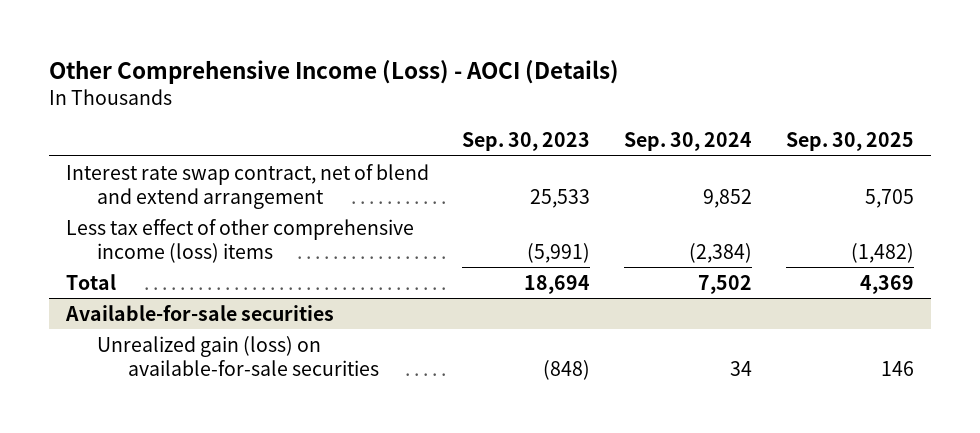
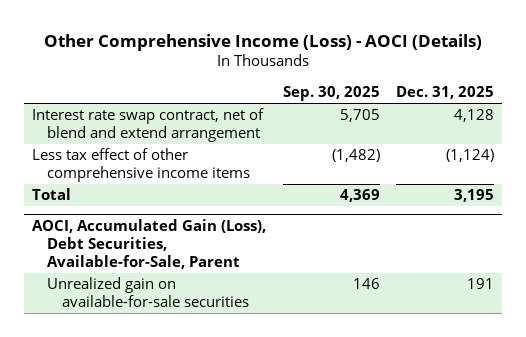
- | Sep. 30, 2023 | Sep. 30, 2024 | Sep. 30, 2025
+ | Sep. 30, 2025 | Dec. 31, 2025
- Less tax effect of other comprehensive income (loss) items | (5,991) | (2,384) | (1,482)
+ Less tax effect of other comprehensive income items | (1,482) | (1,124)
- Available-for-sale securities
- Unrealized gain (loss) on available-for-sale securities | (848) | 34 | 146
+ AOCI, Accumulated Gain (Loss), Debt Securities, Available-for-Sale, Parent
+ Unrealized gain on available-for-sale securities | 146 | 191

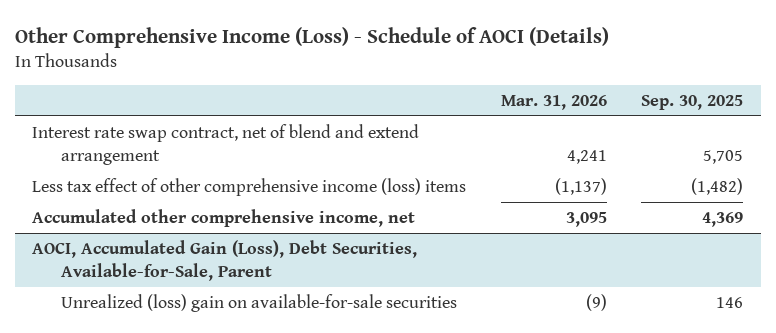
- Other Comprehensive Income (Loss) - AOCI (Details)
+ Other Comprehensive Income (Loss) - Schedule of AOCI (Details)
- | Sep. 30, 2025 | Dec. 31, 2025
+ | Mar. 31, 2026 | Sep. 30, 2025
- Less tax effect of other comprehensive income items | (1,482) | (1,124)
- Total | 4,369 | 3,195
+ Less tax effect of other comprehensive income (loss) items | (1,137) | (1,482)
+ Accumulated other comprehensive income, net | 3,095 | 4,369
@ AOCI, Accumulated Gain (Loss), Debt Securities, Available-for-Sale, Parent
- Unrealized gain on available-for-sale securities | 146 | 191
+ Unrealized (loss) gain on available-for-sale securities | (9) | 146

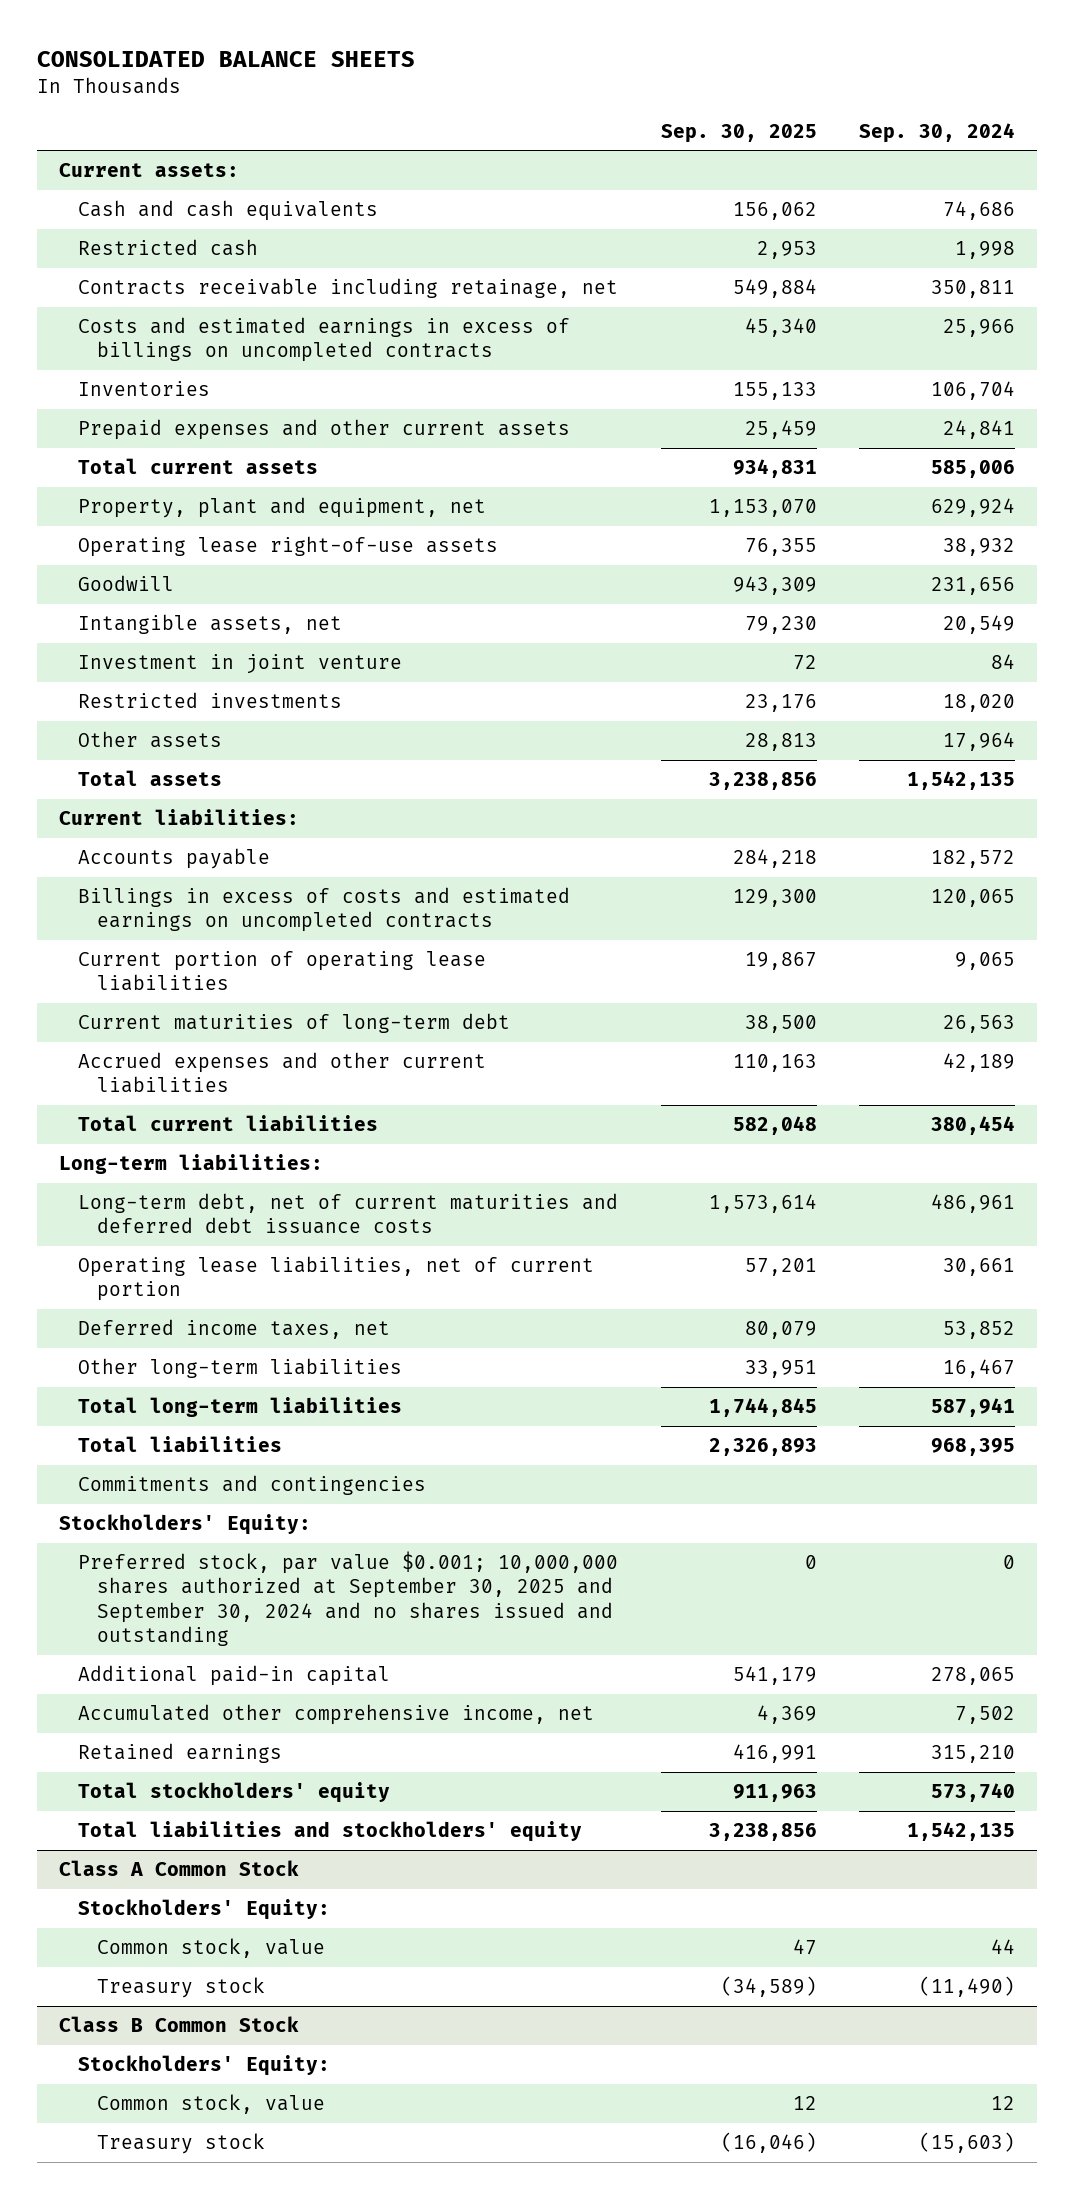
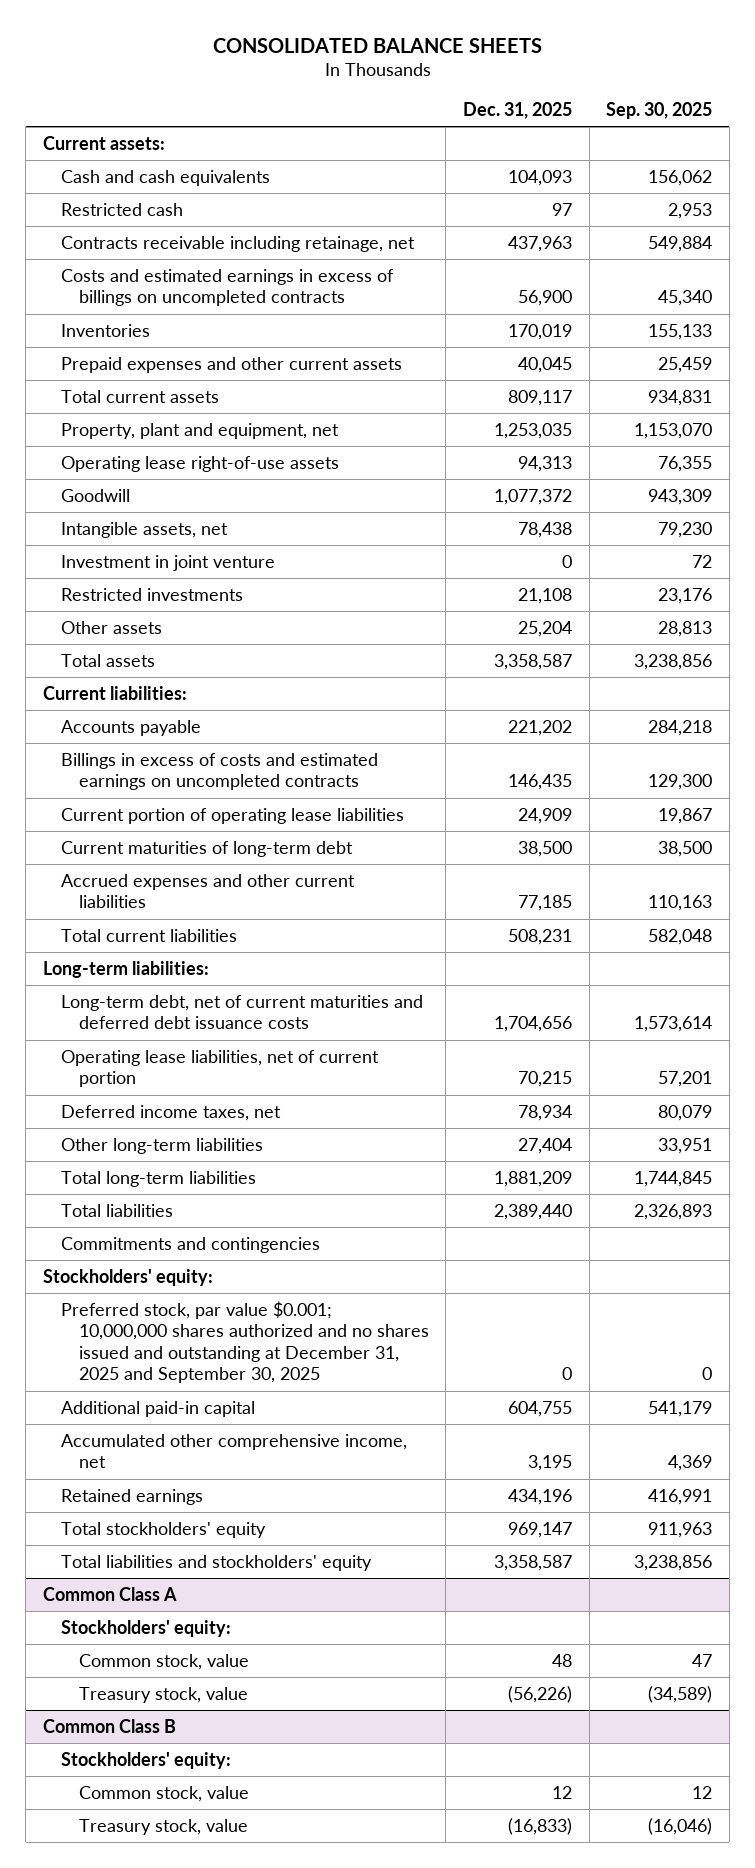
- | Sep. 30, 2025 | Sep. 30, 2024
+ | Dec. 31, 2025 | Sep. 30, 2025
- Stockholders' Equity:
- Preferred stock, par value $0.001; 10,000,000 shares authorized at September 30, 2025 and September 30, 2024 and no shares issued and outstanding | 0 | 0
+ Stockholders' equity:
+ Preferred stock, par value $0.001; 10,000,000 shares authorized and no shares issued and outstanding at December 31, 2025 and September 30, 2025 | 0 | 0
- Class A Common Stock
- Stockholders' Equity:
+ Common Class A
+ Stockholders' equity:
- Treasury stock | (34,589) | (11,490)
- Class B Common Stock
- Stockholders' Equity:
+ Treasury stock, value | (56,226) | (34,589)
+ Common Class B
+ Stockholders' equity:
- Treasury stock | (16,046) | (15,603)
+ Treasury stock, value | (16,833) | (16,046)

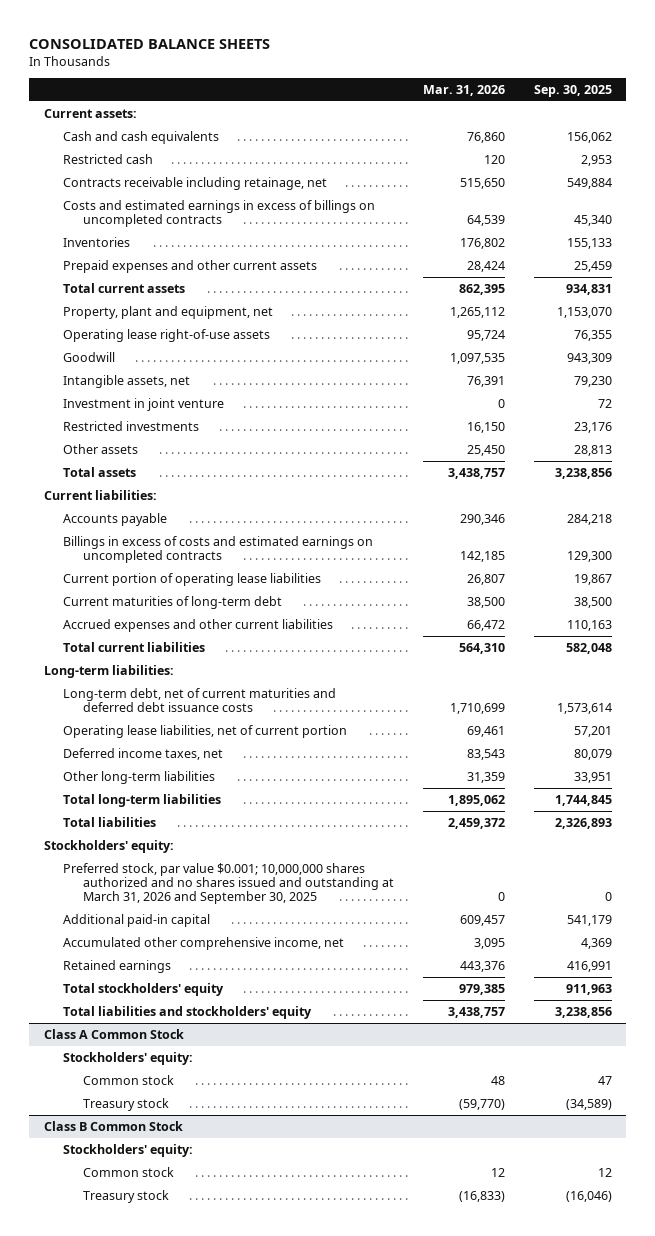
- | Dec. 31, 2025 | Sep. 30, 2025
+ | Mar. 31, 2026 | Sep. 30, 2025
- Commitments and contingencies
- Preferred stock, par value $0.001; 10,000,000 shares authorized and no shares issued and outstanding at December 31, 2025 and September 30, 2025 | 0 | 0
+ Preferred stock, par value $0.001; 10,000,000 shares authorized and no shares issued and outstanding at March 31, 2026 and September 30, 2025 | 0 | 0
- Common Class A
+ Class A Common Stock
- Common stock, value | 48 | 47
- Treasury stock, value | (56,226) | (34,589)
- Common Class B
+ Common stock | 48 | 47
+ Treasury stock | (59,770) | (34,589)
+ Class B Common Stock
- Common stock, value | 12 | 12
- Treasury stock, value | (16,833) | (16,046)
+ Common stock | 12 | 12
+ Treasury stock | (16,833) | (16,046)

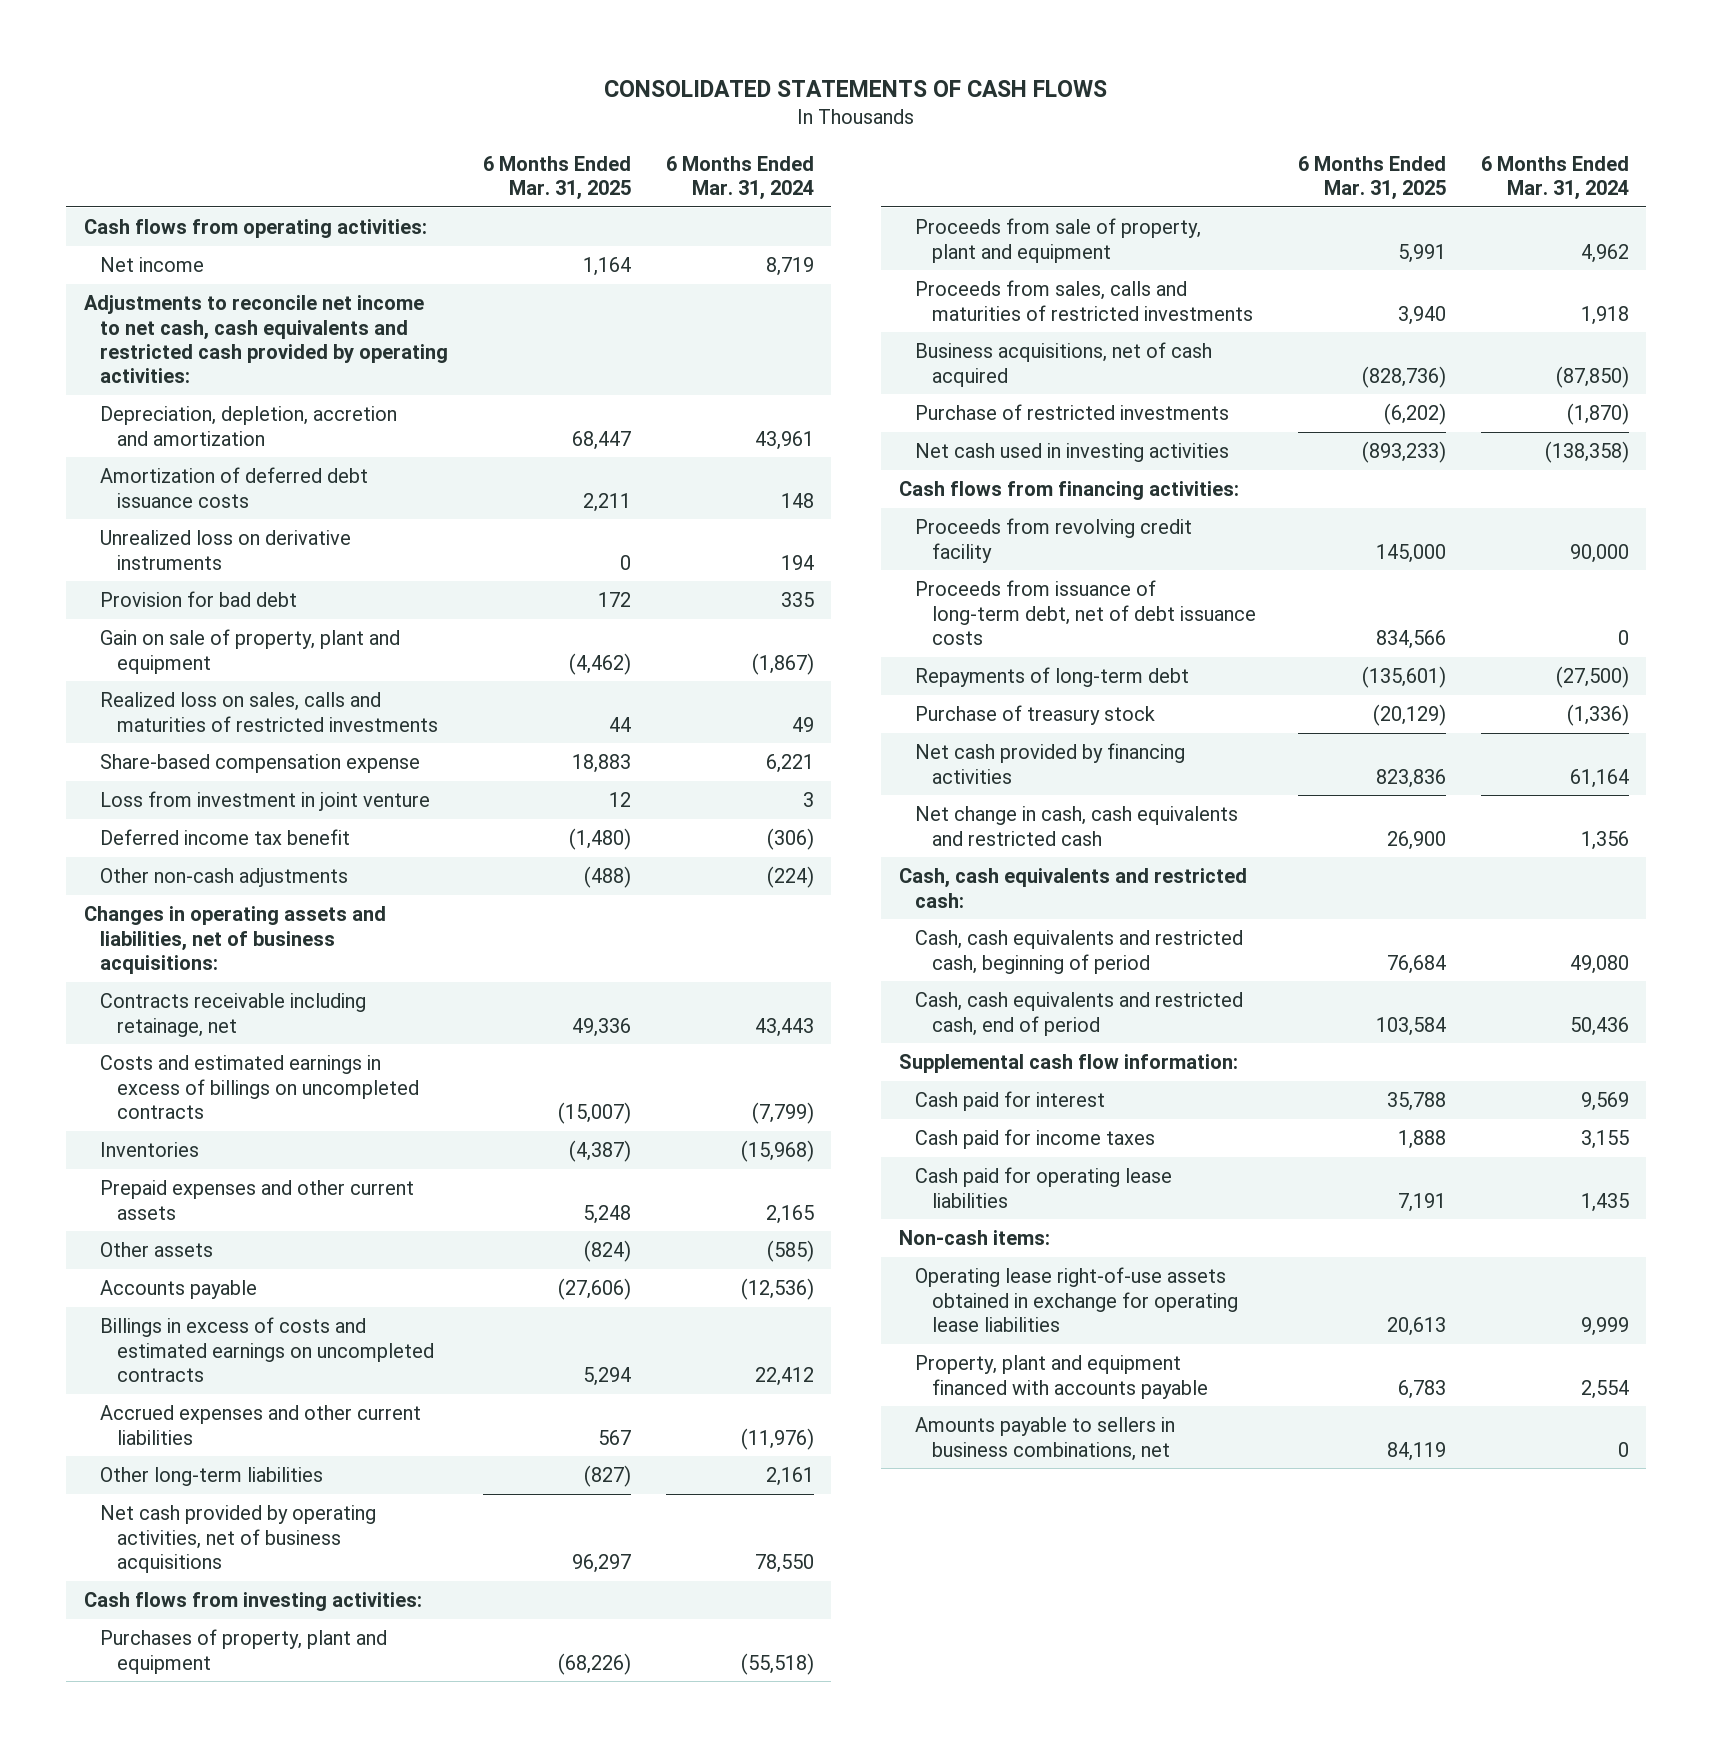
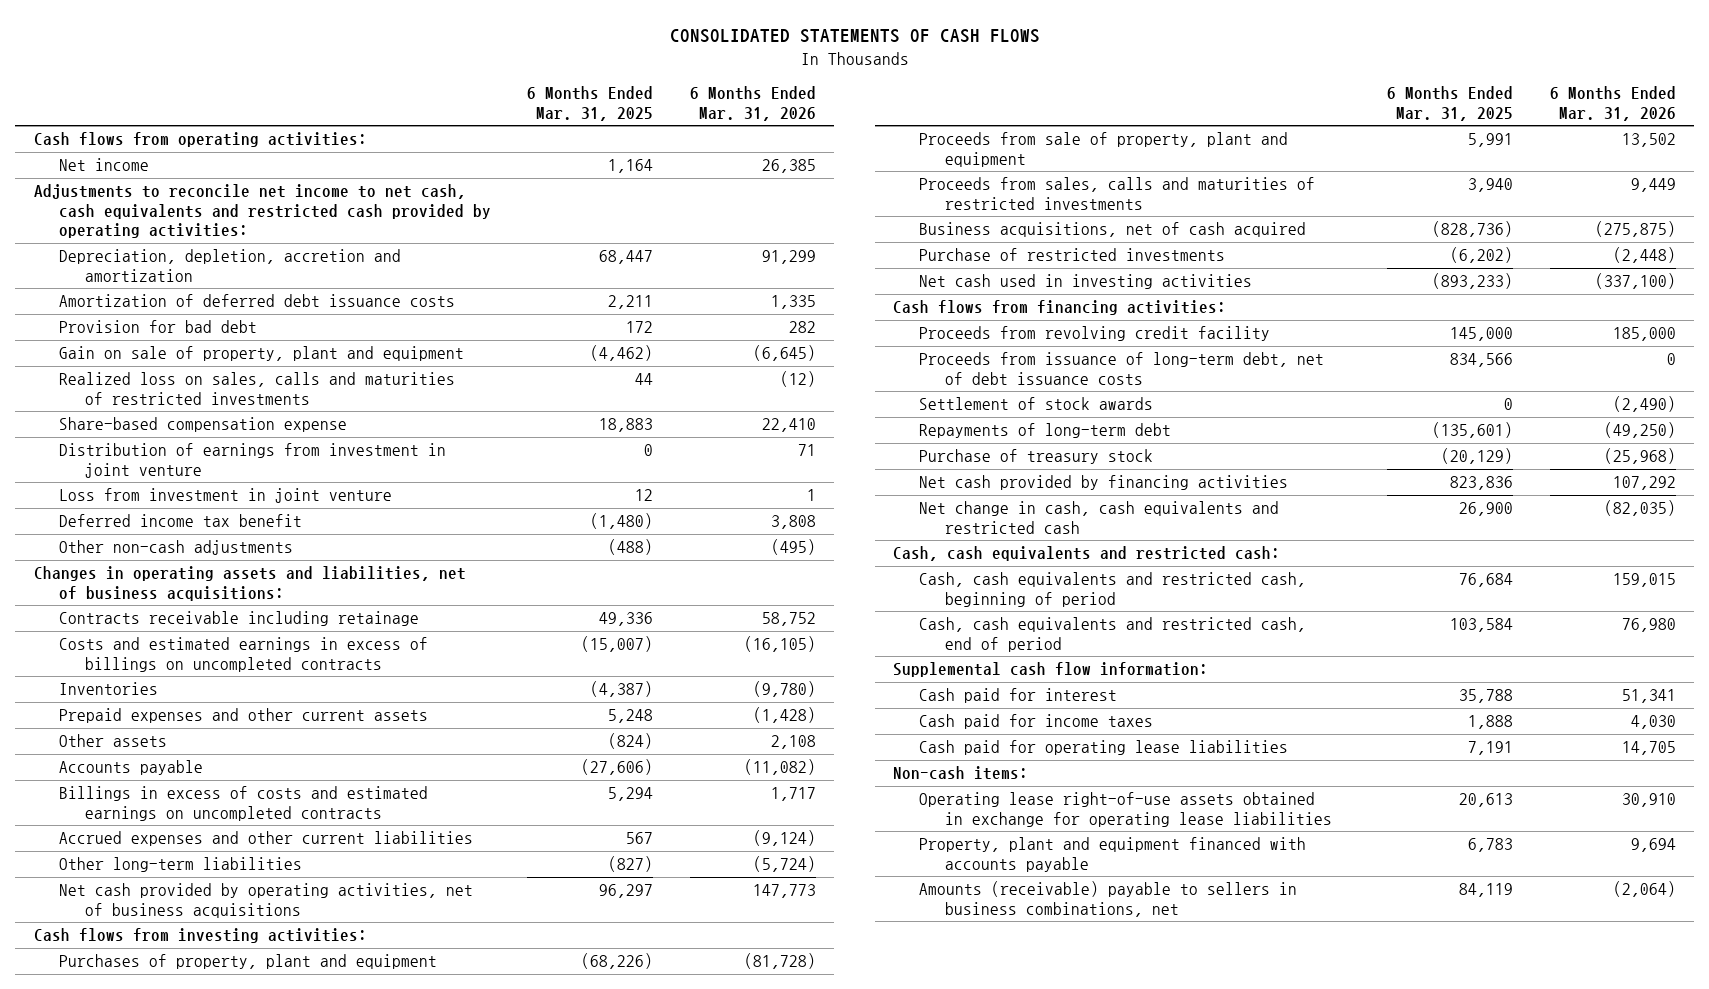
- | 6 Months Ended Mar. 31, 2025 | 6 Months Ended Mar. 31, 2024
+ | 6 Months Ended Mar. 31, 2025 | 6 Months Ended Mar. 31, 2026
- Unrealized loss on derivative instruments | 0 | 194
+ Distribution of earnings from investment in joint venture | 0 | 71
- Contracts receivable including retainage, net | 49,336 | 43,443
+ Contracts receivable including retainage | 49,336 | 58,752
+ Settlement of stock awards | 0 | (2,490)
- Amounts payable to sellers in business combinations, net | 84,119 | 0
+ Amounts (receivable) payable to sellers in business combinations, net | 84,119 | (2,064)

